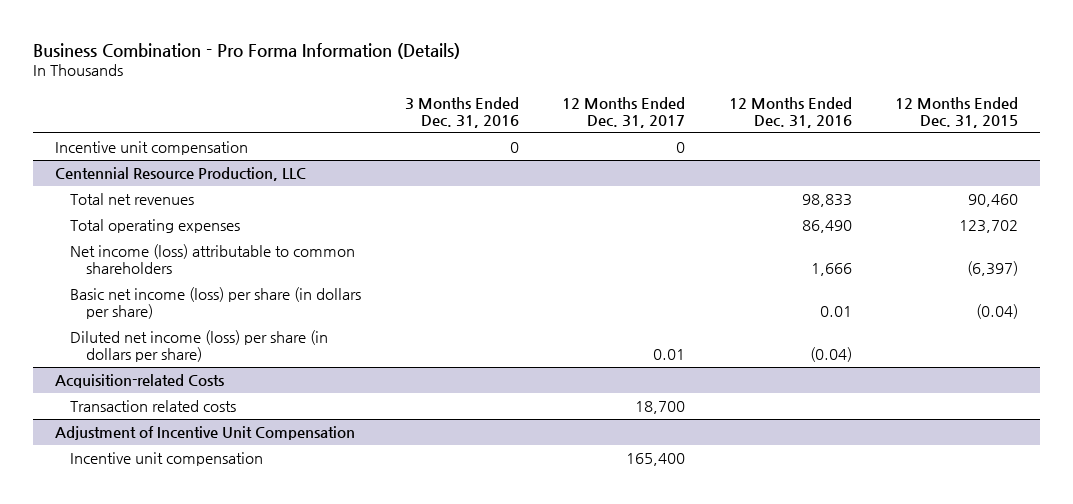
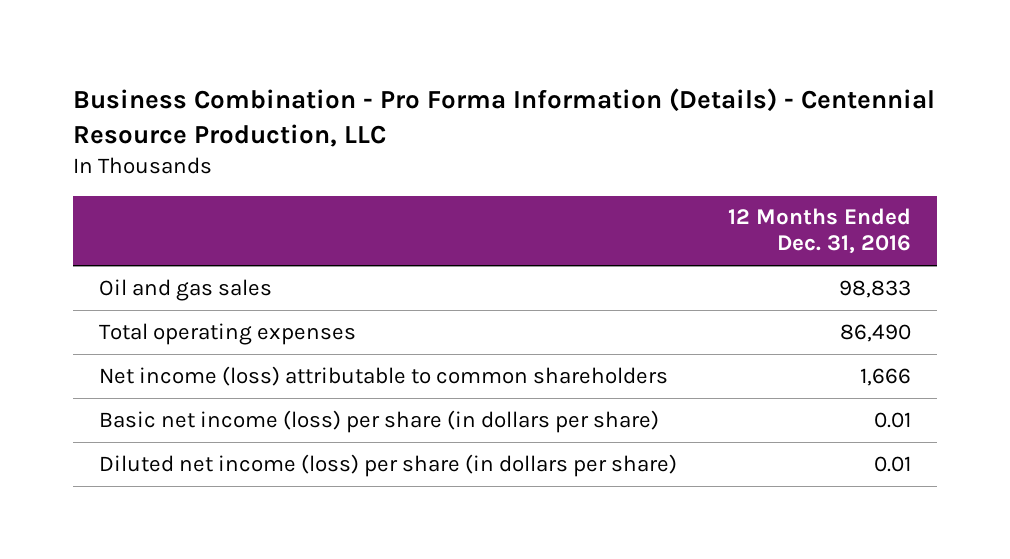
- Business Combination - Pro Forma Information (Details)
+ Business Combination - Pro Forma Information (Details) - Centennial Resource Production, LLC
- | 3 Months Ended Dec. 31, 2016 | 12 Months Ended Dec. 31, 2017 | 12 Months Ended Dec. 31, 2016 | 12 Months Ended Dec. 31, 2015
+ | 12 Months Ended Dec. 31, 2016
- Incentive unit compensation | 0 | 0 | |
- Centennial Resource Production, LLC
- Total net revenues | | | 98,833 | 90,460
+ Oil and gas sales | 98,833
- Diluted net income (loss) per share (in dollars per share) | | 0.01 | (0.04) |
- Acquisition-related Costs
- Transaction related costs | | 18,700 | |
- Adjustment of Incentive Unit Compensation
- Incentive unit compensation | | 165,400 | |
+ Diluted net income (loss) per share (in dollars per share) | 0.01

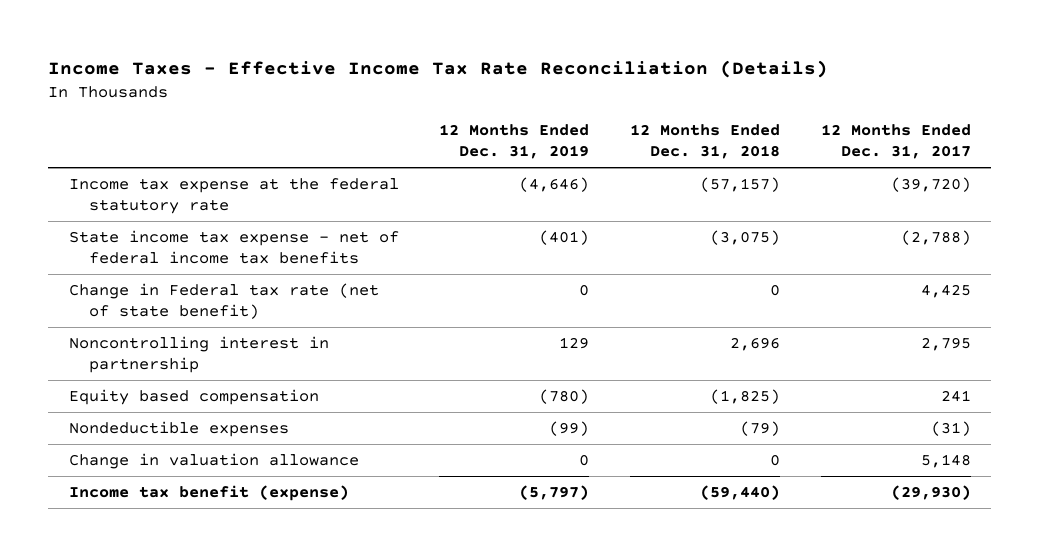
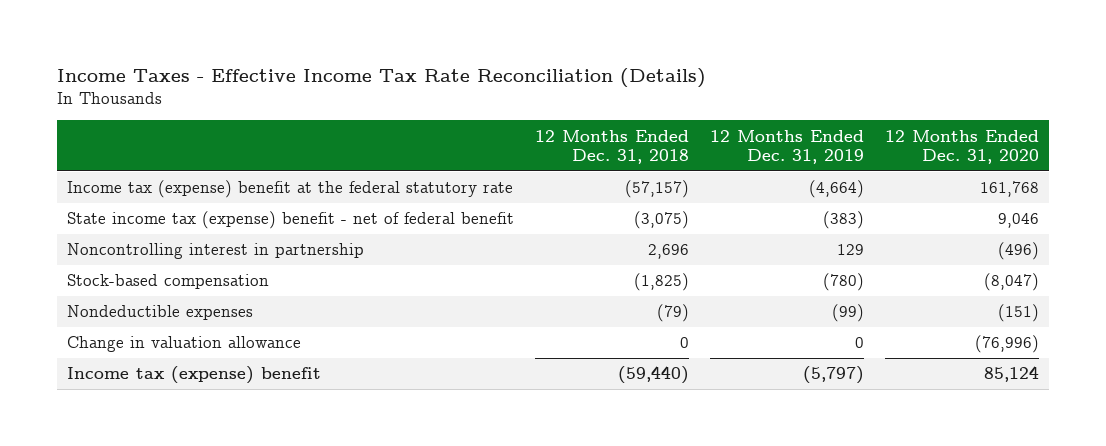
- | 12 Months Ended Dec. 31, 2019 | 12 Months Ended Dec. 31, 2018 | 12 Months Ended Dec. 31, 2017
+ | 12 Months Ended Dec. 31, 2018 | 12 Months Ended Dec. 31, 2019 | 12 Months Ended Dec. 31, 2020
- Income tax expense at the federal statutory rate | (4,646) | (57,157) | (39,720)
- State income tax expense - net of federal income tax benefits | (401) | (3,075) | (2,788)
- Change in Federal tax rate (net of state benefit) | 0 | 0 | 4,425
+ Income tax (expense) benefit at the federal statutory rate | (57,157) | (4,664) | 161,768
+ State income tax (expense) benefit - net of federal benefit | (3,075) | (383) | 9,046
- Equity based compensation | (780) | (1,825) | 241
+ Stock-based compensation | (1,825) | (780) | (8,047)
- Income tax benefit (expense) | (5,797) | (59,440) | (29,930)
+ Income tax (expense) benefit | (59,440) | (5,797) | 85,124

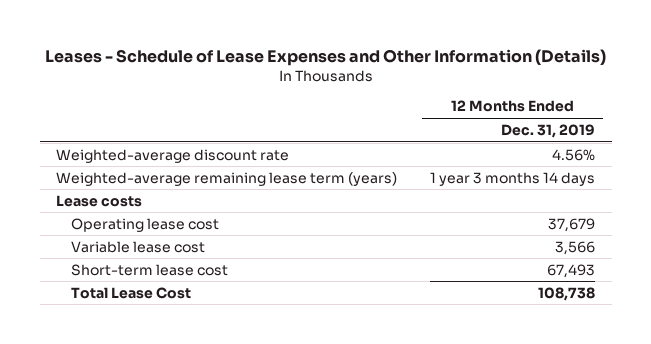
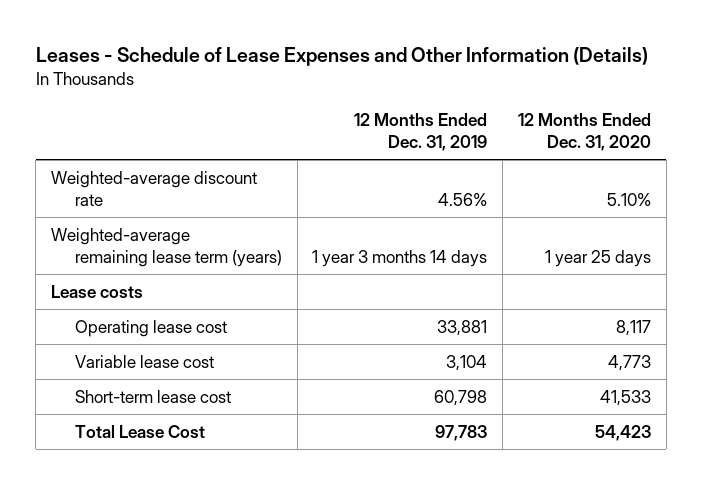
- | 12 Months Ended Dec. 31, 2019
+ | 12 Months Ended Dec. 31, 2019 | 12 Months Ended Dec. 31, 2020
- Operating lease cost | 37,679
- Variable lease cost | 3,566
- Short-term lease cost | 67,493
- Total Lease Cost | 108,738
+ Operating lease cost | 33,881 | 8,117
+ Variable lease cost | 3,104 | 4,773
+ Short-term lease cost | 60,798 | 41,533
+ Total Lease Cost | 97,783 | 54,423

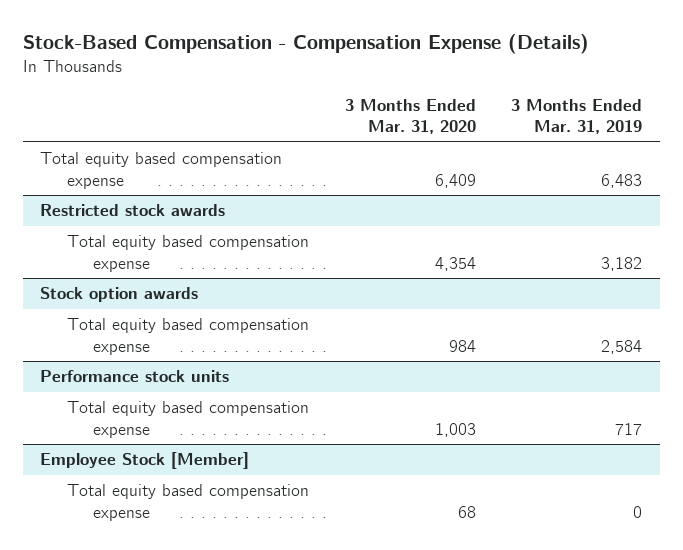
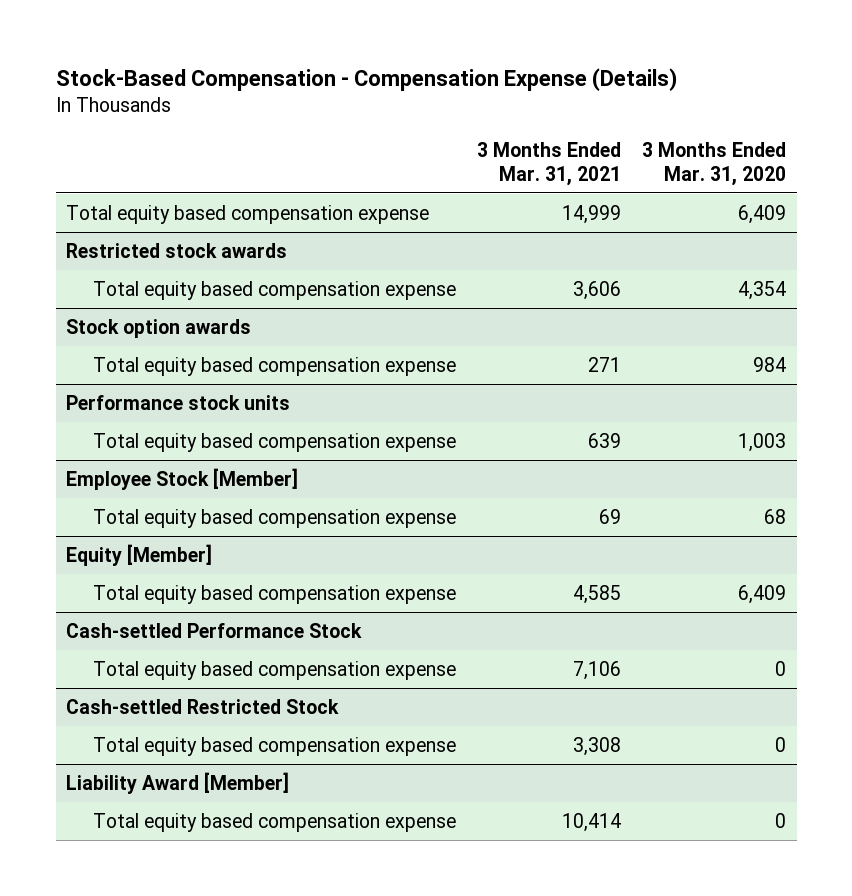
- | 3 Months Ended Mar. 31, 2020 | 3 Months Ended Mar. 31, 2019
+ | 3 Months Ended Mar. 31, 2021 | 3 Months Ended Mar. 31, 2020
+ Equity [Member]
+ Total equity based compensation expense | 4,585 | 6,409
+ Cash-settled Performance Stock
+ Total equity based compensation expense | 7,106 | 0
+ Cash-settled Restricted Stock
+ Total equity based compensation expense | 3,308 | 0
+ Liability Award [Member]
+ Total equity based compensation expense | 10,414 | 0

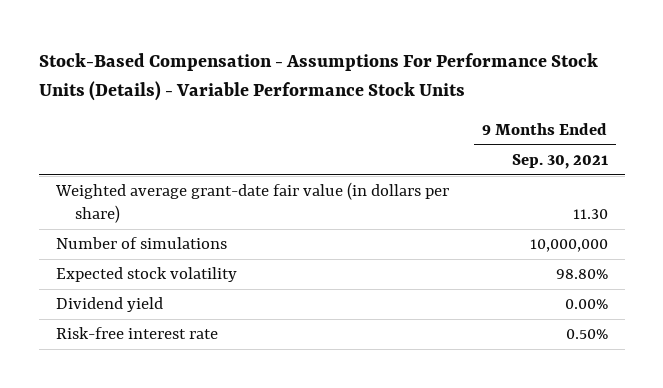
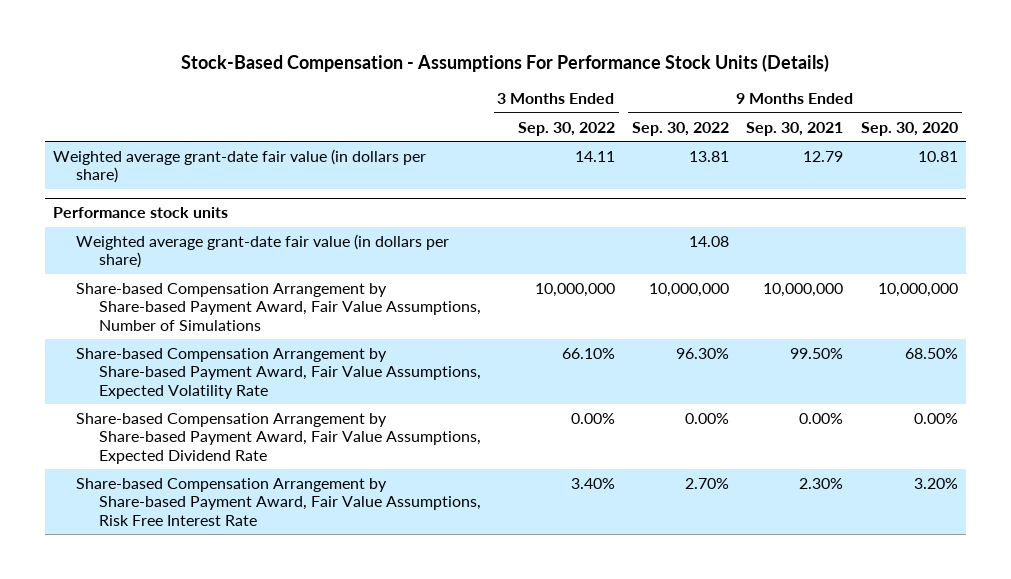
- Stock-Based Compensation - Assumptions For Performance Stock Units (Details) - Variable Performance Stock Units
+ Stock-Based Compensation - Assumptions For Performance Stock Units (Details)
- | 9 Months Ended Sep. 30, 2021
+ | 3 Months Ended Sep. 30, 2022 | 9 Months Ended Sep. 30, 2022 | 9 Months Ended Sep. 30, 2021 | 9 Months Ended Sep. 30, 2020
- Weighted average grant-date fair value (in dollars per share) | 11.30
- Number of simulations | 10,000,000
- Expected stock volatility | 98.80%
- Dividend yield | 0.00%
- Risk-free interest rate | 0.50%
+ Weighted average grant-date fair value (in dollars per share) | 14.11 | 13.81 | 12.79 | 10.81
+ Performance stock units
+ Weighted average grant-date fair value (in dollars per share) | | 14.08 | |
+ Share-based Compensation Arrangement by Share-based Payment Award, Fair Value Assumptions, Number of Simulations | 10,000,000 | 10,000,000 | 10,000,000 | 10,000,000
+ Share-based Compensation Arrangement by Share-based Payment Award, Fair Value Assumptions, Expected Volatility Rate | 66.10% | 96.30% | 99.50% | 68.50%
+ Share-based Compensation Arrangement by Share-based Payment Award, Fair Value Assumptions, Expected Dividend Rate | 0.00% | 0.00% | 0.00% | 0.00%
+ Share-based Compensation Arrangement by Share-based Payment Award, Fair Value Assumptions, Risk Free Interest Rate | 3.40% | 2.70% | 2.30% | 3.20%

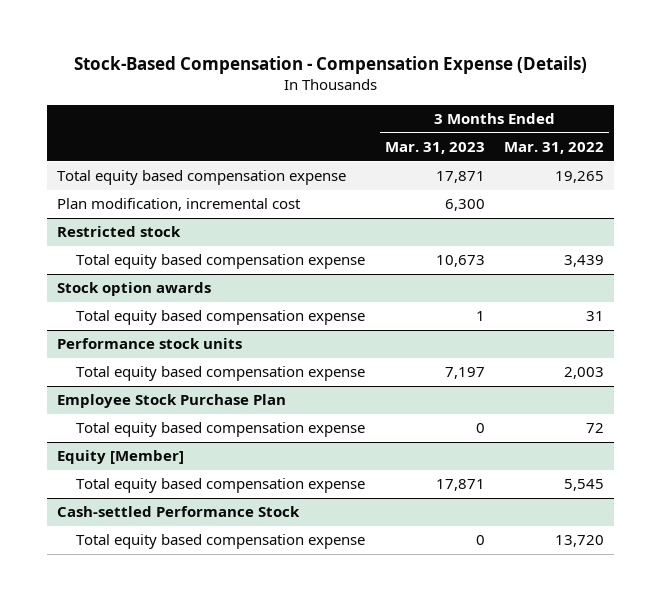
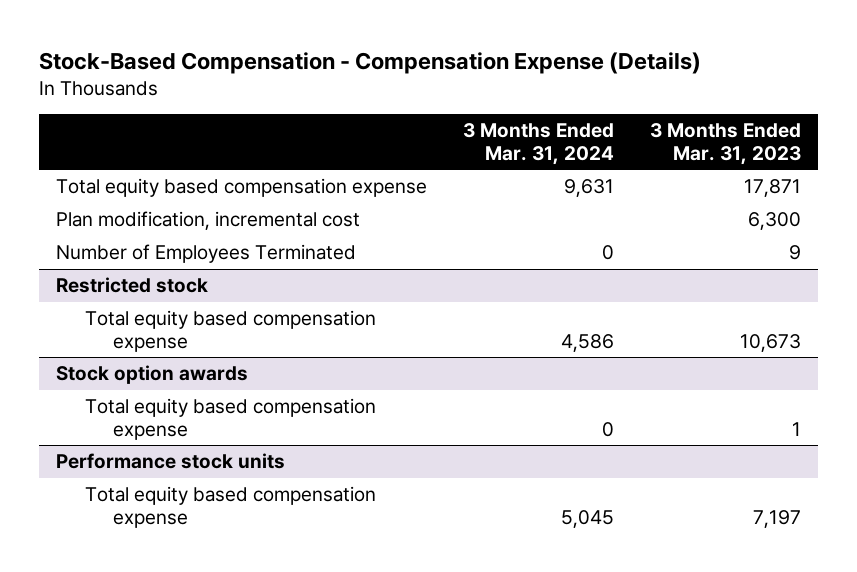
- | 3 Months Ended Mar. 31, 2023 | 3 Months Ended Mar. 31, 2022
+ | 3 Months Ended Mar. 31, 2024 | 3 Months Ended Mar. 31, 2023
+ Number of Employees Terminated | 0 | 9
- Employee Stock Purchase Plan
- Total equity based compensation expense | 0 | 72
- Equity [Member]
- Total equity based compensation expense | 17,871 | 5,545
- Cash-settled Performance Stock
- Total equity based compensation expense | 0 | 13,720

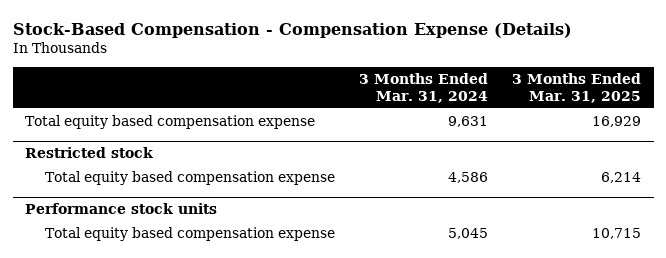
- | 3 Months Ended Mar. 31, 2024 | 3 Months Ended Mar. 31, 2023
+ | 3 Months Ended Mar. 31, 2024 | 3 Months Ended Mar. 31, 2025
- Plan modification, incremental cost | | 6,300
- Number of Employees Terminated | 0 | 9
- Stock option awards
- Total equity based compensation expense | 0 | 1

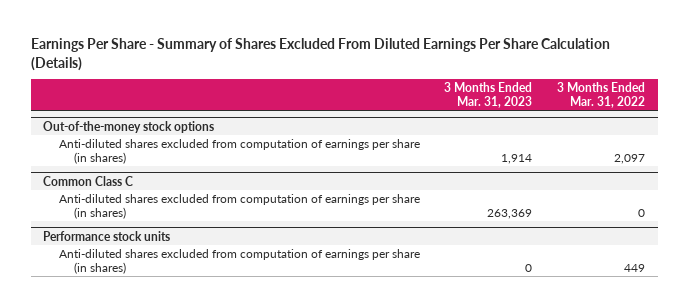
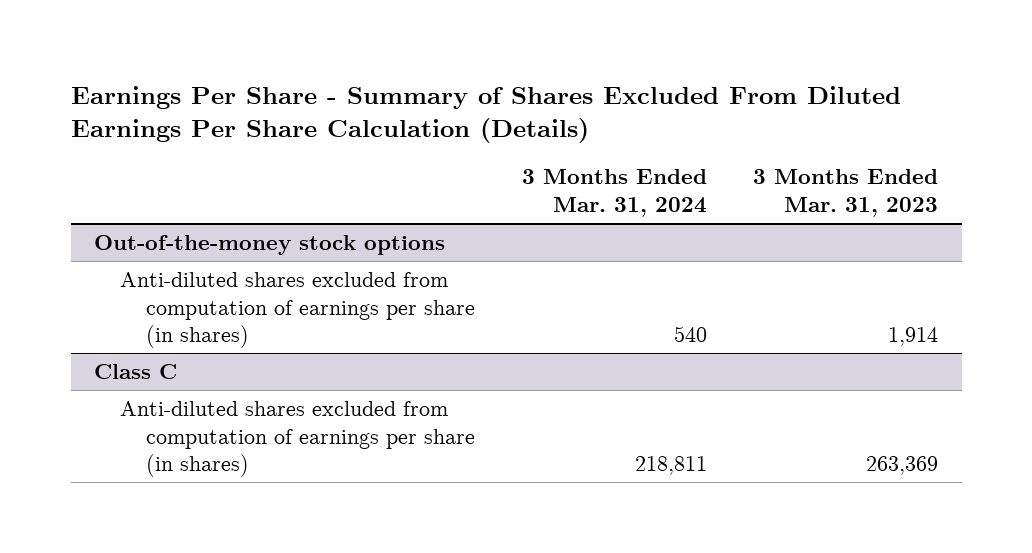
- | 3 Months Ended Mar. 31, 2023 | 3 Months Ended Mar. 31, 2022
+ | 3 Months Ended Mar. 31, 2024 | 3 Months Ended Mar. 31, 2023
- Common Class C
+ Class C
- Performance stock units
- Anti-diluted shares excluded from computation of earnings per share (in shares) | 0 | 449

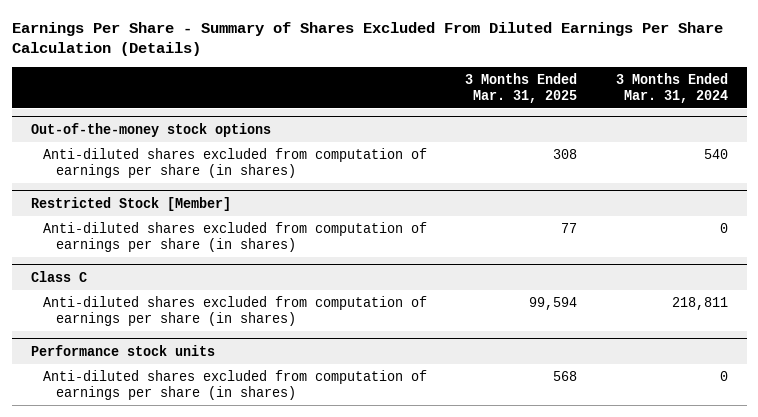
- | 3 Months Ended Mar. 31, 2024 | 3 Months Ended Mar. 31, 2023
+ | 3 Months Ended Mar. 31, 2025 | 3 Months Ended Mar. 31, 2024
+ Restricted Stock [Member]
+ Anti-diluted shares excluded from computation of earnings per share (in shares) | 77 | 0
+ Performance stock units
+ Anti-diluted shares excluded from computation of earnings per share (in shares) | 568 | 0

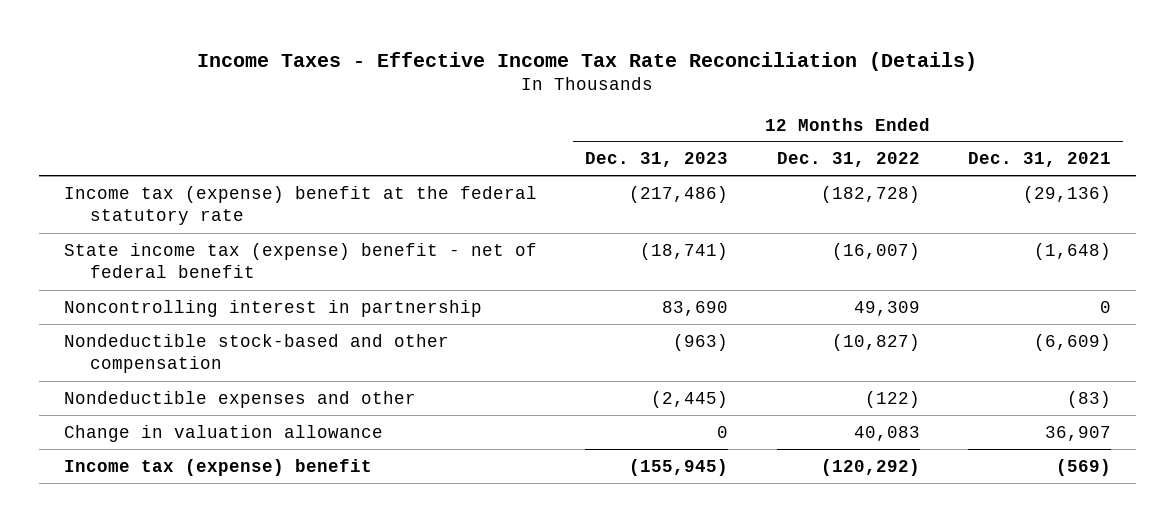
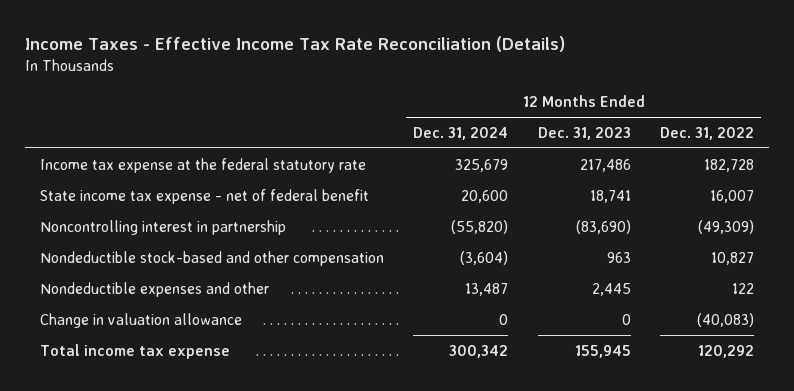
- | 12 Months Ended Dec. 31, 2023 | 12 Months Ended Dec. 31, 2022 | 12 Months Ended Dec. 31, 2021
+ | 12 Months Ended Dec. 31, 2024 | 12 Months Ended Dec. 31, 2023 | 12 Months Ended Dec. 31, 2022
- Income tax (expense) benefit at the federal statutory rate | (217,486) | (182,728) | (29,136)
- State income tax (expense) benefit - net of federal benefit | (18,741) | (16,007) | (1,648)
- Noncontrolling interest in partnership | 83,690 | 49,309 | 0
- Nondeductible stock-based and other compensation | (963) | (10,827) | (6,609)
- Nondeductible expenses and other | (2,445) | (122) | (83)
- Change in valuation allowance | 0 | 40,083 | 36,907
- Income tax (expense) benefit | (155,945) | (120,292) | (569)
+ Income tax expense at the federal statutory rate | 325,679 | 217,486 | 182,728
+ State income tax expense - net of federal benefit | 20,600 | 18,741 | 16,007
+ Noncontrolling interest in partnership | (55,820) | (83,690) | (49,309)
+ Nondeductible stock-based and other compensation | (3,604) | 963 | 10,827
+ Nondeductible expenses and other | 13,487 | 2,445 | 122
+ Change in valuation allowance | 0 | 0 | (40,083)
+ Total income tax expense | 300,342 | 155,945 | 120,292

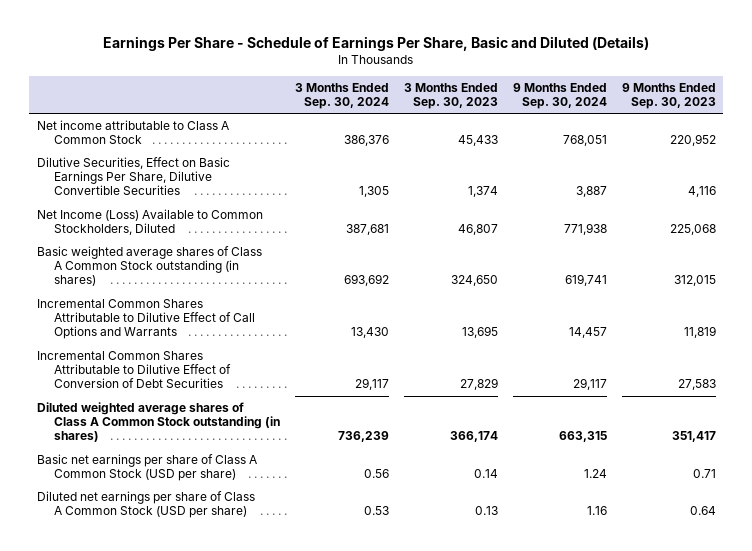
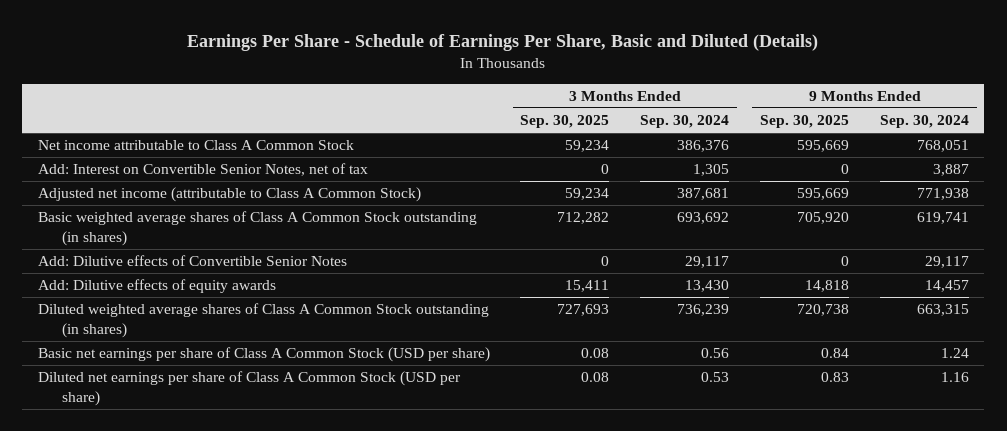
- | 3 Months Ended Sep. 30, 2024 | 3 Months Ended Sep. 30, 2023 | 9 Months Ended Sep. 30, 2024 | 9 Months Ended Sep. 30, 2023
+ | 3 Months Ended Sep. 30, 2025 | 3 Months Ended Sep. 30, 2024 | 9 Months Ended Sep. 30, 2025 | 9 Months Ended Sep. 30, 2024
- Dilutive Securities, Effect on Basic Earnings Per Share, Dilutive Convertible Securities | 1,305 | 1,374 | 3,887 | 4,116
- Net Income (Loss) Available to Common Stockholders, Diluted | 387,681 | 46,807 | 771,938 | 225,068
+ Add: Interest on Convertible Senior Notes, net of tax | 0 | 1,305 | 0 | 3,887
+ Adjusted net income (attributable to Class A Common Stock) | 59,234 | 387,681 | 595,669 | 771,938
- Incremental Common Shares Attributable to Dilutive Effect of Call Options and Warrants | 13,430 | 13,695 | 14,457 | 11,819
- Incremental Common Shares Attributable to Dilutive Effect of Conversion of Debt Securities | 29,117 | 27,829 | 29,117 | 27,583
+ Add: Dilutive effects of Convertible Senior Notes | 0 | 29,117 | 0 | 29,117
+ Add: Dilutive effects of equity awards | 15,411 | 13,430 | 14,818 | 14,457

